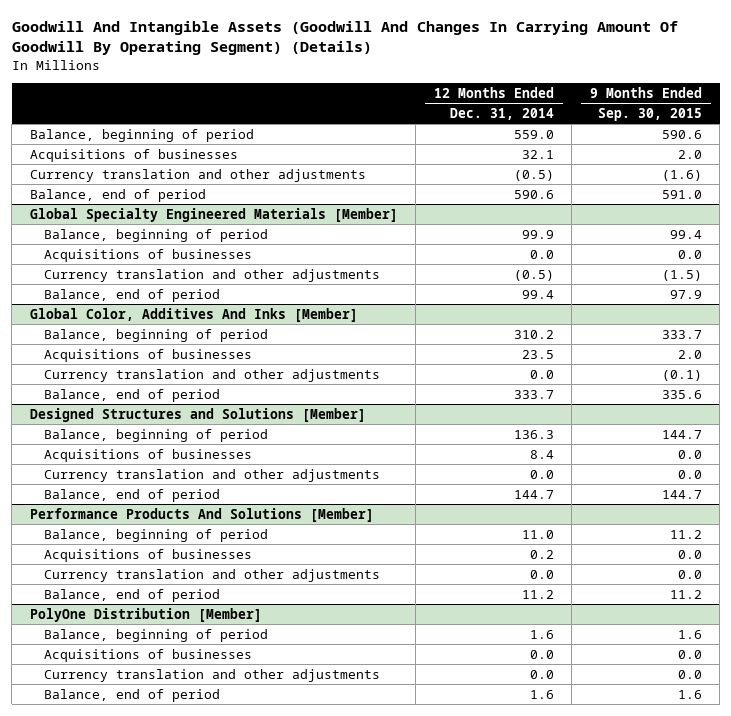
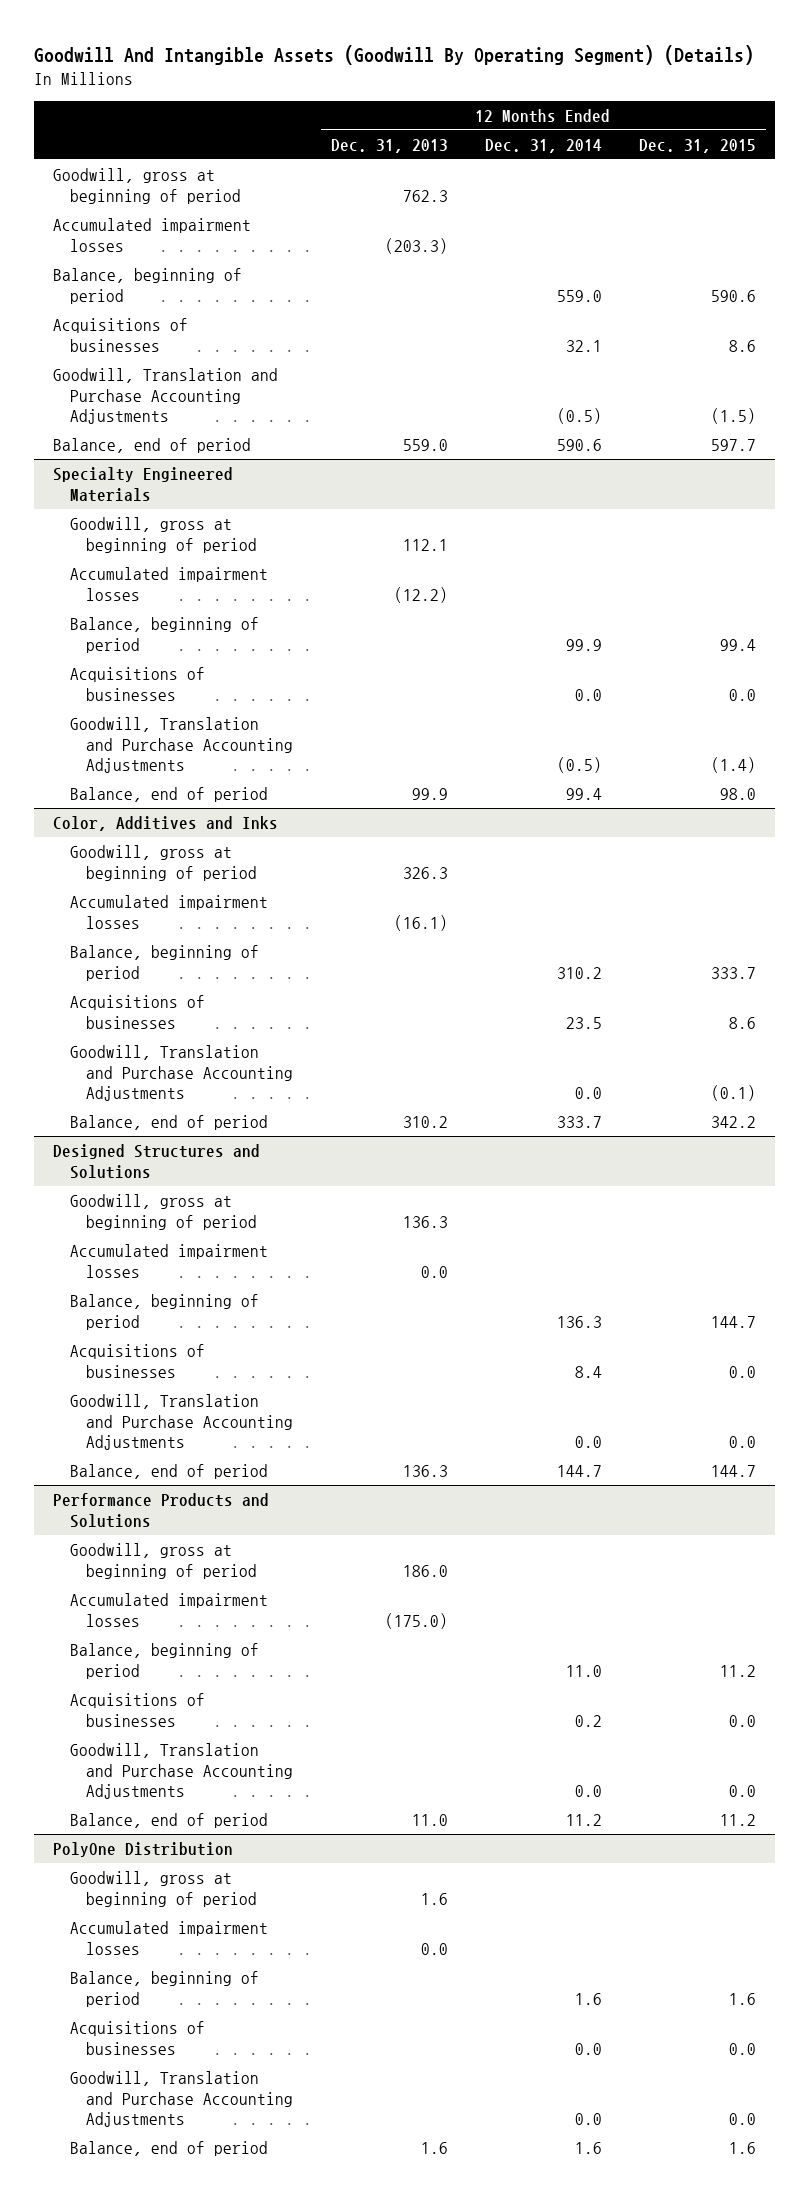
- Goodwill And Intangible Assets (Goodwill And Changes In Carrying Amount Of Goodwill By Operating Segment) (Details)
+ Goodwill And Intangible Assets (Goodwill By Operating Segment) (Details)
- | 12 Months Ended Dec. 31, 2014 | 9 Months Ended Sep. 30, 2015
+ | 12 Months Ended Dec. 31, 2013 | 12 Months Ended Dec. 31, 2014 | 12 Months Ended Dec. 31, 2015
+ Goodwill, gross at beginning of period | 762.3 | |
+ Accumulated impairment losses | (203.3) | |
- Currency translation and other adjustments | (0.5) | (1.6)
+ Goodwill, Translation and Purchase Accounting Adjustments | | (0.5) | (1.5)
- Global Specialty Engineered Materials [Member]
+ Specialty Engineered Materials
+ Goodwill, gross at beginning of period | 112.1 | |
+ Accumulated impairment losses | (12.2) | |
- Currency translation and other adjustments | (0.5) | (1.5)
+ Goodwill, Translation and Purchase Accounting Adjustments | | (0.5) | (1.4)
- Global Color, Additives And Inks [Member]
+ Color, Additives and Inks
+ Goodwill, gross at beginning of period | 326.3 | |
+ Accumulated impairment losses | (16.1) | |
- Currency translation and other adjustments | 0.0 | (0.1)
+ Goodwill, Translation and Purchase Accounting Adjustments | | 0.0 | (0.1)
- Designed Structures and Solutions [Member]
+ Designed Structures and Solutions
+ Goodwill, gross at beginning of period | 136.3 | |
+ Accumulated impairment losses | 0.0 | |
- Currency translation and other adjustments | 0.0 | 0.0
+ Goodwill, Translation and Purchase Accounting Adjustments | | 0.0 | 0.0
- Performance Products And Solutions [Member]
+ Performance Products and Solutions
+ Goodwill, gross at beginning of period | 186.0 | |
+ Accumulated impairment losses | (175.0) | |
- Currency translation and other adjustments | 0.0 | 0.0
+ Goodwill, Translation and Purchase Accounting Adjustments | | 0.0 | 0.0
- PolyOne Distribution [Member]
+ PolyOne Distribution
+ Goodwill, gross at beginning of period | 1.6 | |
+ Accumulated impairment losses | 0.0 | |
- Currency translation and other adjustments | 0.0 | 0.0
+ Goodwill, Translation and Purchase Accounting Adjustments | | 0.0 | 0.0

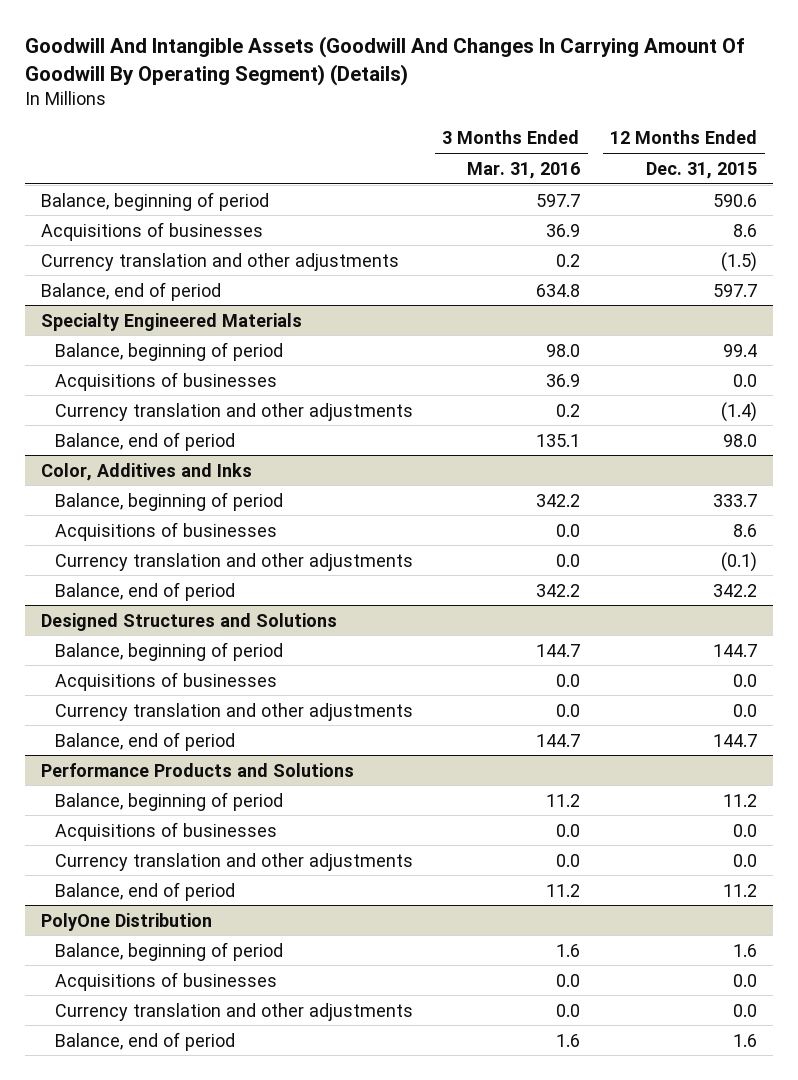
- Goodwill And Intangible Assets (Goodwill By Operating Segment) (Details)
+ Goodwill And Intangible Assets (Goodwill And Changes In Carrying Amount Of Goodwill By Operating Segment) (Details)
- | 12 Months Ended Dec. 31, 2013 | 12 Months Ended Dec. 31, 2014 | 12 Months Ended Dec. 31, 2015
+ | 3 Months Ended Mar. 31, 2016 | 12 Months Ended Dec. 31, 2015
- Goodwill, gross at beginning of period | 762.3 | |
- Accumulated impairment losses | (203.3) | |
- Goodwill, Translation and Purchase Accounting Adjustments | | (0.5) | (1.5)
+ Currency translation and other adjustments | 0.2 | (1.5)
@ Specialty Engineered Materials
- Goodwill, gross at beginning of period | 112.1 | |
- Accumulated impairment losses | (12.2) | |
- Goodwill, Translation and Purchase Accounting Adjustments | | (0.5) | (1.4)
+ Currency translation and other adjustments | 0.2 | (1.4)
@ Color, Additives and Inks
- Goodwill, gross at beginning of period | 326.3 | |
- Accumulated impairment losses | (16.1) | |
- Goodwill, Translation and Purchase Accounting Adjustments | | 0.0 | (0.1)
+ Currency translation and other adjustments | 0.0 | (0.1)
@ Designed Structures and Solutions
- Goodwill, gross at beginning of period | 136.3 | |
- Accumulated impairment losses | 0.0 | |
- Goodwill, Translation and Purchase Accounting Adjustments | | 0.0 | 0.0
+ Currency translation and other adjustments | 0.0 | 0.0
@ Performance Products and Solutions
- Goodwill, gross at beginning of period | 186.0 | |
- Accumulated impairment losses | (175.0) | |
- Goodwill, Translation and Purchase Accounting Adjustments | | 0.0 | 0.0
+ Currency translation and other adjustments | 0.0 | 0.0
@ PolyOne Distribution
- Goodwill, gross at beginning of period | 1.6 | |
- Accumulated impairment losses | 0.0 | |
- Goodwill, Translation and Purchase Accounting Adjustments | | 0.0 | 0.0
+ Currency translation and other adjustments | 0.0 | 0.0

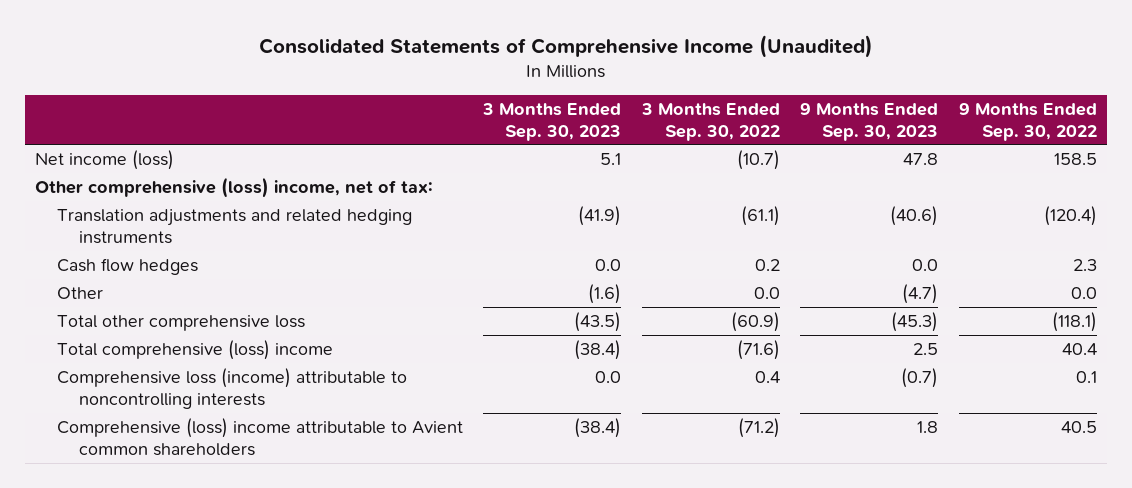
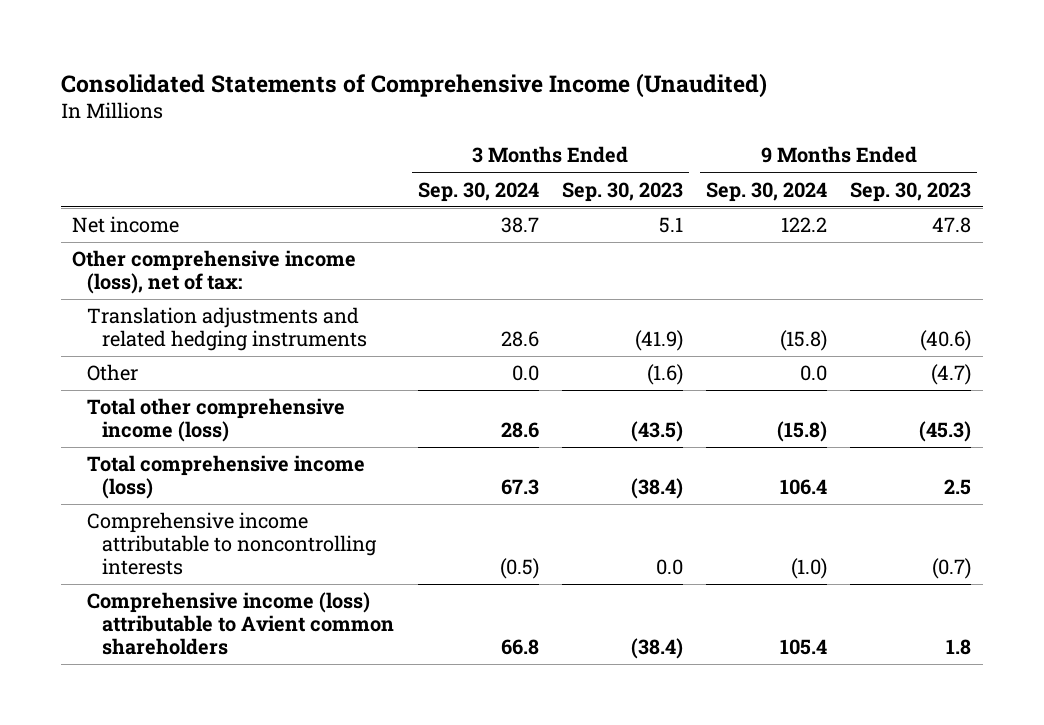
- | 3 Months Ended Sep. 30, 2023 | 3 Months Ended Sep. 30, 2022 | 9 Months Ended Sep. 30, 2023 | 9 Months Ended Sep. 30, 2022
+ | 3 Months Ended Sep. 30, 2024 | 3 Months Ended Sep. 30, 2023 | 9 Months Ended Sep. 30, 2024 | 9 Months Ended Sep. 30, 2023
- Net income (loss) | 5.1 | (10.7) | 47.8 | 158.5
- Other comprehensive (loss) income, net of tax:
+ Net income | 38.7 | 5.1 | 122.2 | 47.8
+ Other comprehensive income (loss), net of tax:
- Cash flow hedges | 0.0 | 0.2 | 0.0 | 2.3
- Total other comprehensive loss | (43.5) | (60.9) | (45.3) | (118.1)
- Total comprehensive (loss) income | (38.4) | (71.6) | 2.5 | 40.4
- Comprehensive loss (income) attributable to noncontrolling interests | 0.0 | 0.4 | (0.7) | 0.1
- Comprehensive (loss) income attributable to Avient common shareholders | (38.4) | (71.2) | 1.8 | 40.5
+ Total other comprehensive income (loss) | 28.6 | (43.5) | (15.8) | (45.3)
+ Total comprehensive income (loss) | 67.3 | (38.4) | 106.4 | 2.5
+ Comprehensive income attributable to noncontrolling interests | (0.5) | 0.0 | (1.0) | (0.7)
+ Comprehensive income (loss) attributable to Avient common shareholders | 66.8 | (38.4) | 105.4 | 1.8

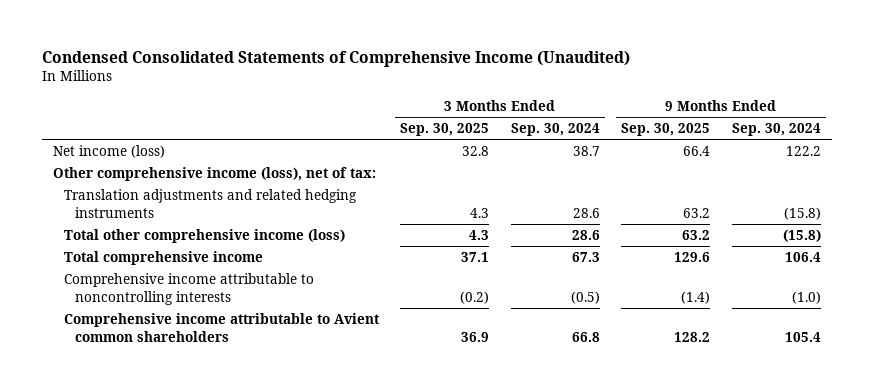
- Consolidated Statements of Comprehensive Income (Unaudited)
+ Condensed Consolidated Statements of Comprehensive Income (Unaudited)
- | 3 Months Ended Sep. 30, 2024 | 3 Months Ended Sep. 30, 2023 | 9 Months Ended Sep. 30, 2024 | 9 Months Ended Sep. 30, 2023
+ | 3 Months Ended Sep. 30, 2025 | 3 Months Ended Sep. 30, 2024 | 9 Months Ended Sep. 30, 2025 | 9 Months Ended Sep. 30, 2024
- Net income | 38.7 | 5.1 | 122.2 | 47.8
+ Net income (loss) | 32.8 | 38.7 | 66.4 | 122.2
- Other | 0.0 | (1.6) | 0.0 | (4.7)
- Total comprehensive income (loss) | 67.3 | (38.4) | 106.4 | 2.5
+ Total comprehensive income | 37.1 | 67.3 | 129.6 | 106.4
- Comprehensive income (loss) attributable to Avient common shareholders | 66.8 | (38.4) | 105.4 | 1.8
+ Comprehensive income attributable to Avient common shareholders | 36.9 | 66.8 | 128.2 | 105.4

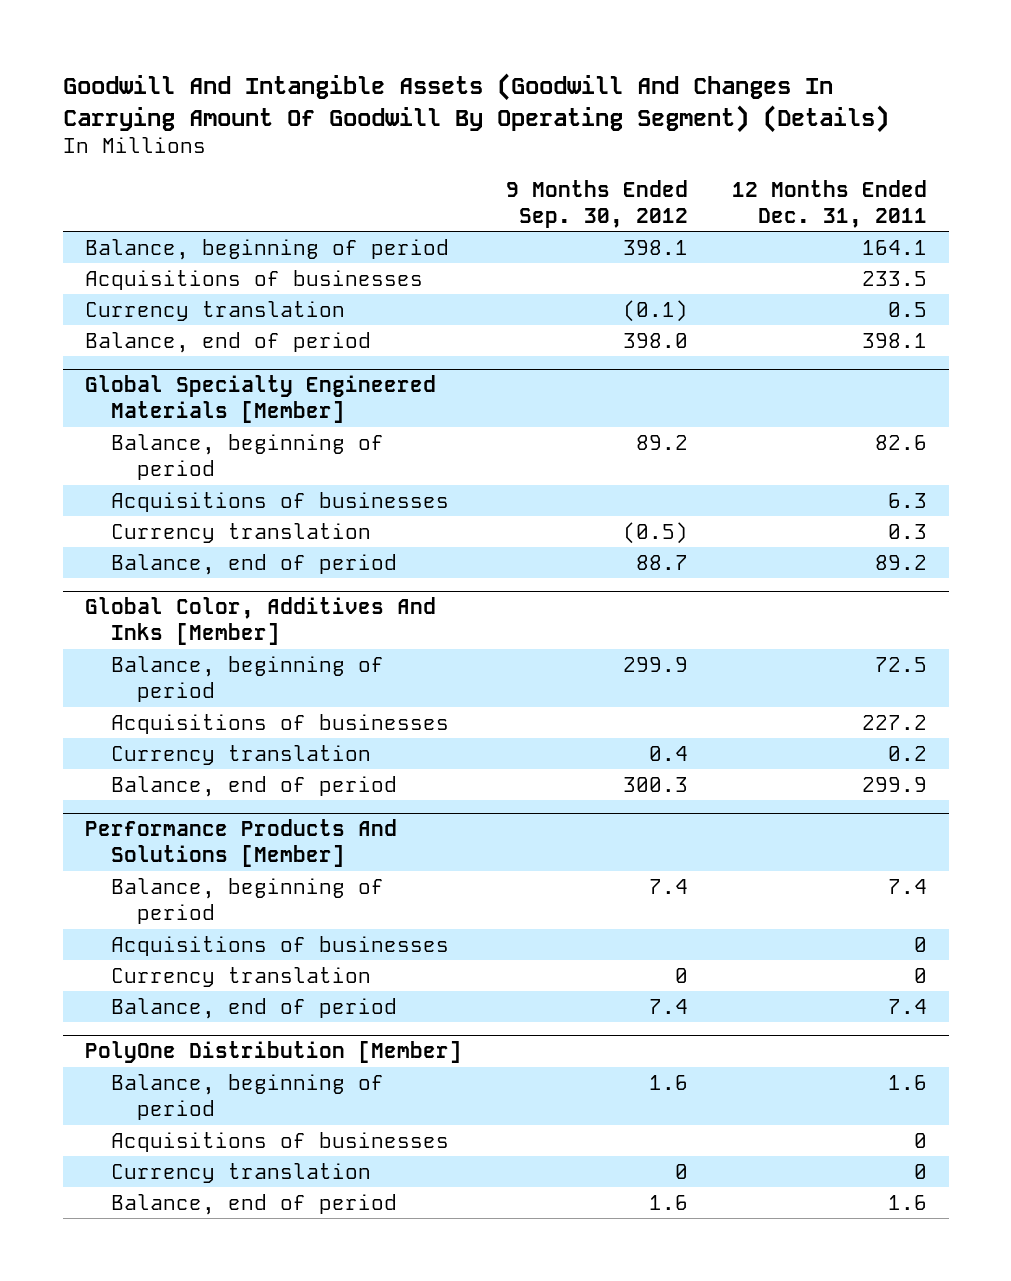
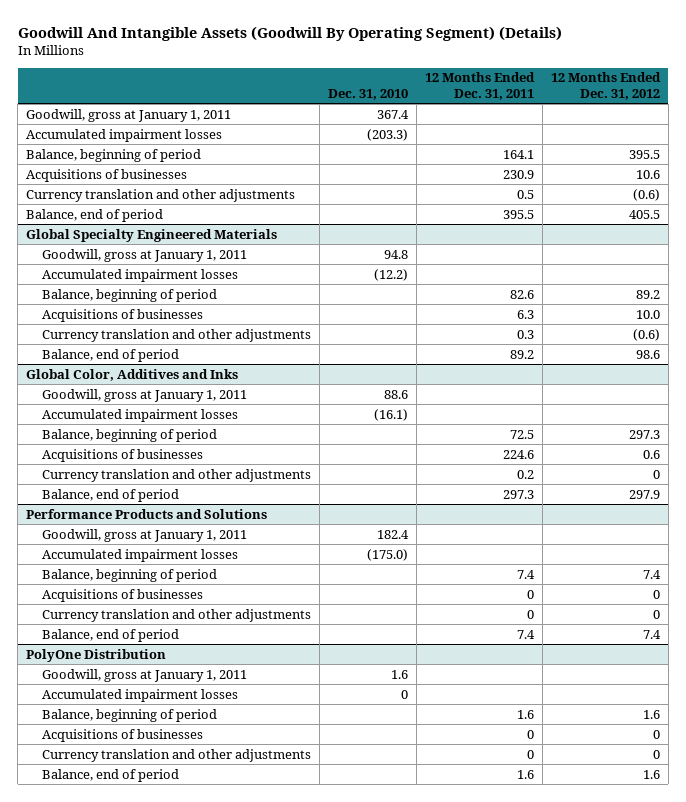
- Goodwill And Intangible Assets (Goodwill And Changes In Carrying Amount Of Goodwill By Operating Segment) (Details)
+ Goodwill And Intangible Assets (Goodwill By Operating Segment) (Details)
- | 9 Months Ended Sep. 30, 2012 | 12 Months Ended Dec. 31, 2011
+ | Dec. 31, 2010 | 12 Months Ended Dec. 31, 2011 | 12 Months Ended Dec. 31, 2012
+ Goodwill, gross at January 1, 2011 | 367.4 | |
+ Accumulated impairment losses | (203.3) | |
- Acquisitions of businesses | | 233.5
- Currency translation | (0.1) | 0.5
- Balance, end of period | 398.0 | 398.1
- Global Specialty Engineered Materials [Member]
+ Acquisitions of businesses | | 230.9 | 10.6
+ Currency translation and other adjustments | | 0.5 | (0.6)
+ Balance, end of period | | 395.5 | 405.5
+ Global Specialty Engineered Materials
+ Goodwill, gross at January 1, 2011 | 94.8 | |
+ Accumulated impairment losses | (12.2) | |
- Currency translation | (0.5) | 0.3
+ Currency translation and other adjustments | | 0.3 | (0.6)
- Global Color, Additives And Inks [Member]
+ Global Color, Additives and Inks
+ Goodwill, gross at January 1, 2011 | 88.6 | |
+ Accumulated impairment losses | (16.1) | |
- Acquisitions of businesses | | 227.2
- Currency translation | 0.4 | 0.2
- Balance, end of period | 300.3 | 299.9
- Performance Products And Solutions [Member]
+ Acquisitions of businesses | | 224.6 | 0.6
+ Currency translation and other adjustments | | 0.2 | 0
+ Balance, end of period | | 297.3 | 297.9
+ Performance Products and Solutions
+ Goodwill, gross at January 1, 2011 | 182.4 | |
+ Accumulated impairment losses | (175.0) | |
- Currency translation | 0 | 0
+ Currency translation and other adjustments | | 0 | 0
- PolyOne Distribution [Member]
+ PolyOne Distribution
+ Goodwill, gross at January 1, 2011 | 1.6 | |
+ Accumulated impairment losses | 0 | |
- Currency translation | 0 | 0
+ Currency translation and other adjustments | | 0 | 0

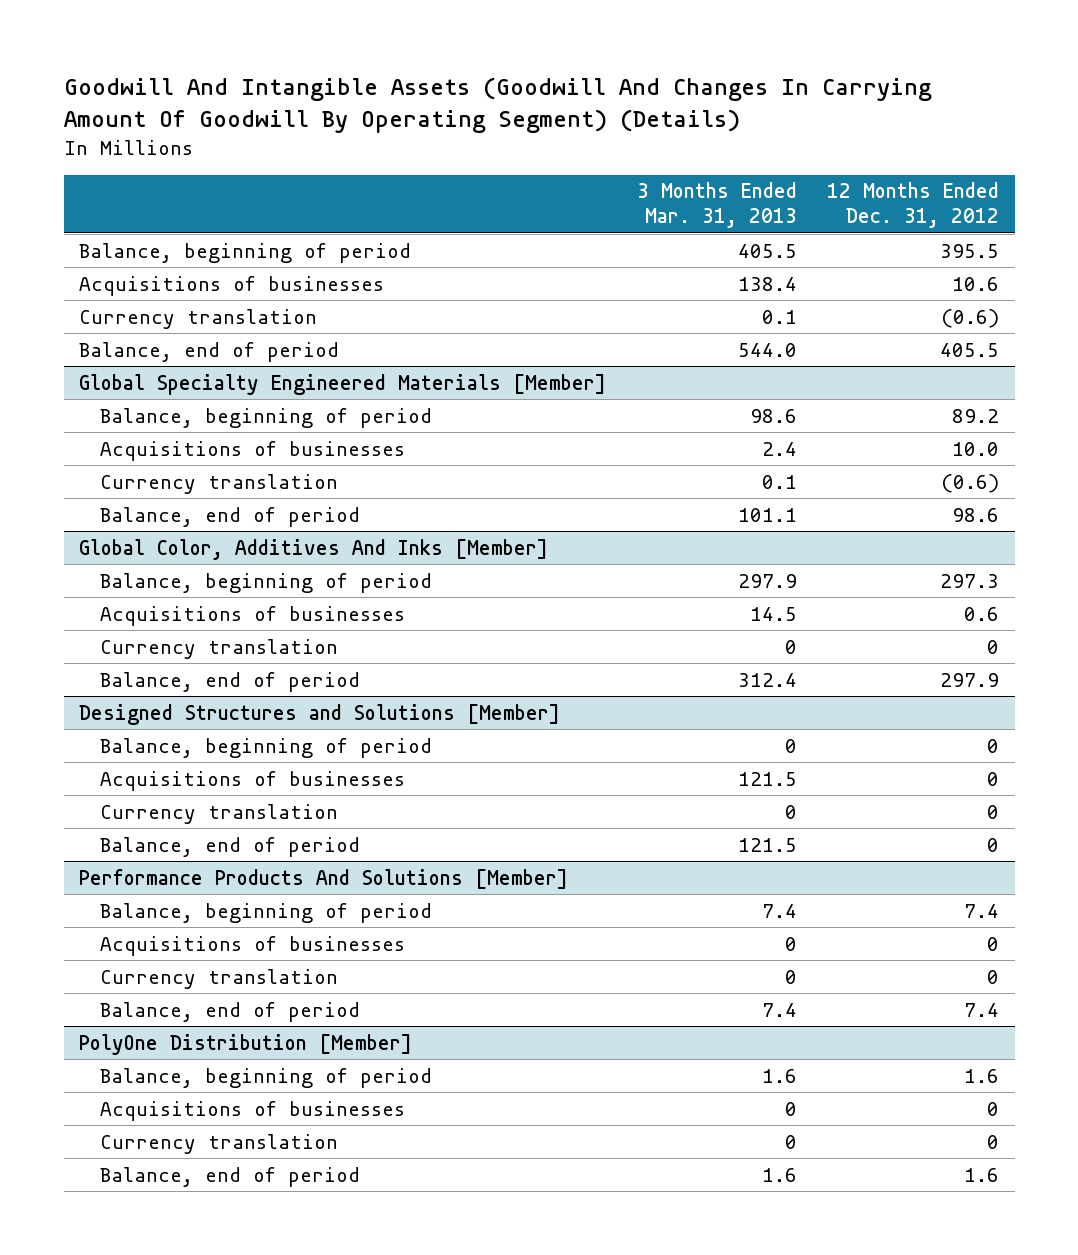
- Goodwill And Intangible Assets (Goodwill By Operating Segment) (Details)
+ Goodwill And Intangible Assets (Goodwill And Changes In Carrying Amount Of Goodwill By Operating Segment) (Details)
- | Dec. 31, 2010 | 12 Months Ended Dec. 31, 2011 | 12 Months Ended Dec. 31, 2012
+ | 3 Months Ended Mar. 31, 2013 | 12 Months Ended Dec. 31, 2012
- Goodwill, gross at January 1, 2011 | 367.4 | |
- Accumulated impairment losses | (203.3) | |
- Currency translation and other adjustments | | 0.5 | (0.6)
+ Currency translation | 0.1 | (0.6)
- Global Specialty Engineered Materials
- Goodwill, gross at January 1, 2011 | 94.8 | |
- Accumulated impairment losses | (12.2) | |
+ Global Specialty Engineered Materials [Member]
- Currency translation and other adjustments | | 0.3 | (0.6)
+ Currency translation | 0.1 | (0.6)
- Global Color, Additives and Inks
- Goodwill, gross at January 1, 2011 | 88.6 | |
- Accumulated impairment losses | (16.1) | |
+ Global Color, Additives And Inks [Member]
- Currency translation and other adjustments | | 0.2 | 0
+ Currency translation | 0 | 0
- Performance Products and Solutions
- Goodwill, gross at January 1, 2011 | 182.4 | |
- Accumulated impairment losses | (175.0) | |
+ Designed Structures and Solutions [Member]
+ Balance, beginning of period | 0 | 0
+ Acquisitions of businesses | 121.5 | 0
+ Currency translation | 0 | 0
+ Balance, end of period | 121.5 | 0
+ Performance Products And Solutions [Member]
- Currency translation and other adjustments | | 0 | 0
+ Currency translation | 0 | 0
- PolyOne Distribution
- Goodwill, gross at January 1, 2011 | 1.6 | |
- Accumulated impairment losses | 0 | |
+ PolyOne Distribution [Member]
- Currency translation and other adjustments | | 0 | 0
+ Currency translation | 0 | 0

